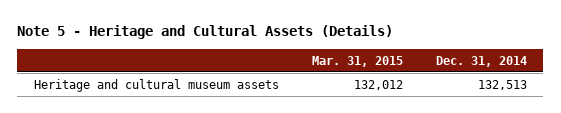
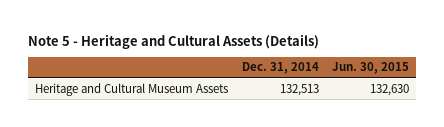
- | Mar. 31, 2015 | Dec. 31, 2014
+ | Dec. 31, 2014 | Jun. 30, 2015
- Heritage and cultural museum assets | 132,012 | 132,513
+ Heritage and Cultural Museum Assets | 132,513 | 132,630

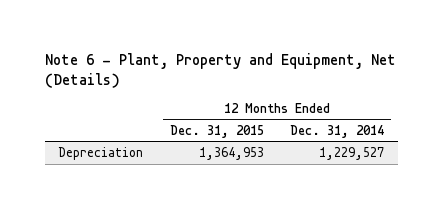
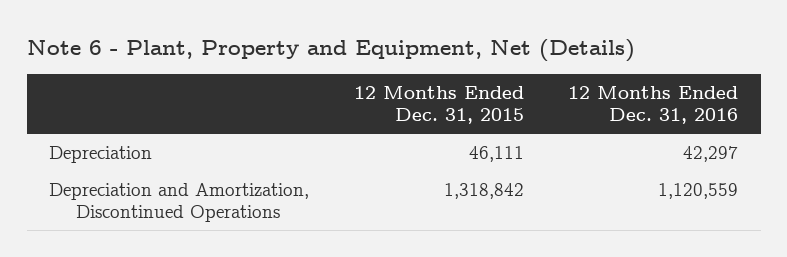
- | 12 Months Ended Dec. 31, 2015 | 12 Months Ended Dec. 31, 2014
+ | 12 Months Ended Dec. 31, 2015 | 12 Months Ended Dec. 31, 2016
- Depreciation | 1,364,953 | 1,229,527
+ Depreciation | 46,111 | 42,297
+ Depreciation and Amortization, Discontinued Operations | 1,318,842 | 1,120,559

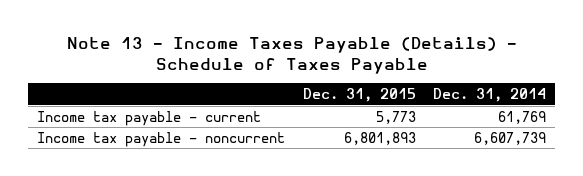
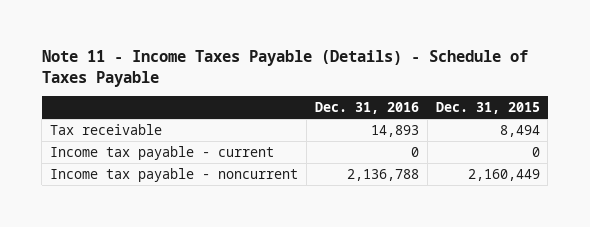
- Note 13 - Income Taxes Payable (Details) - Schedule of Taxes Payable
+ Note 11 - Income Taxes Payable (Details) - Schedule of Taxes Payable
- | Dec. 31, 2015 | Dec. 31, 2014
+ | Dec. 31, 2016 | Dec. 31, 2015
- Income tax payable - current | 5,773 | 61,769
- Income tax payable - noncurrent | 6,801,893 | 6,607,739
+ Tax receivable | 14,893 | 8,494
+ Income tax payable - current | 0 | 0
+ Income tax payable - noncurrent | 2,136,788 | 2,160,449

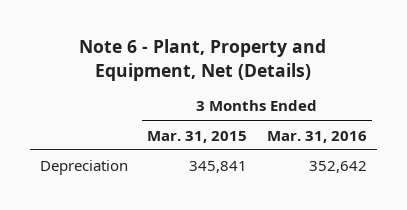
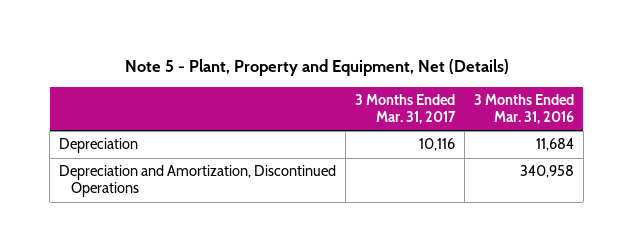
- Note 6 - Plant, Property and Equipment, Net (Details)
+ Note 5 - Plant, Property and Equipment, Net (Details)
- | 3 Months Ended Mar. 31, 2015 | 3 Months Ended Mar. 31, 2016
+ | 3 Months Ended Mar. 31, 2017 | 3 Months Ended Mar. 31, 2016
- Depreciation | 345,841 | 352,642
+ Depreciation | 10,116 | 11,684
+ Depreciation and Amortization, Discontinued Operations | | 340,958

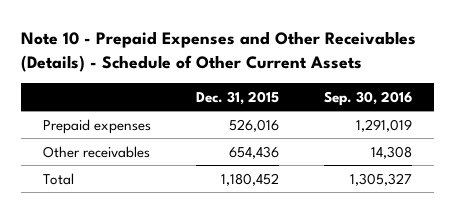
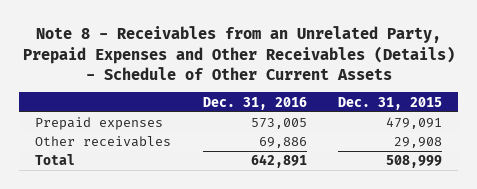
- Note 10 - Prepaid Expenses and Other Receivables (Details) - Schedule of Other Current Assets
+ Note 8 - Receivables from an Unrelated Party, Prepaid Expenses and Other Receivables (Details) - Schedule of Other Current Assets
- | Dec. 31, 2015 | Sep. 30, 2016
+ | Dec. 31, 2016 | Dec. 31, 2015
- Prepaid expenses | 526,016 | 1,291,019
- Other receivables | 654,436 | 14,308
- Total | 1,180,452 | 1,305,327
+ Prepaid expenses | 573,005 | 479,091
+ Other receivables | 69,886 | 29,908
+ Total | 642,891 | 508,999

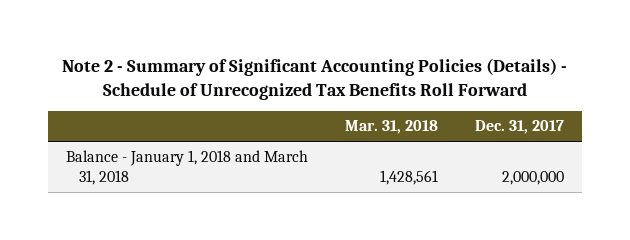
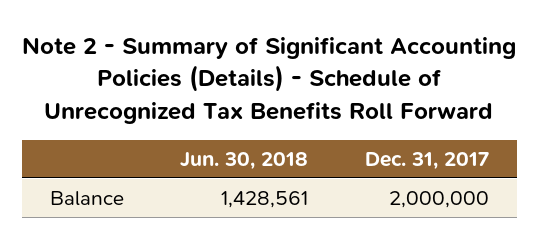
- | Mar. 31, 2018 | Dec. 31, 2017
+ | Jun. 30, 2018 | Dec. 31, 2017
- Balance - January 1, 2018 and March 31, 2018 | 1,428,561 | 2,000,000
+ Balance | 1,428,561 | 2,000,000

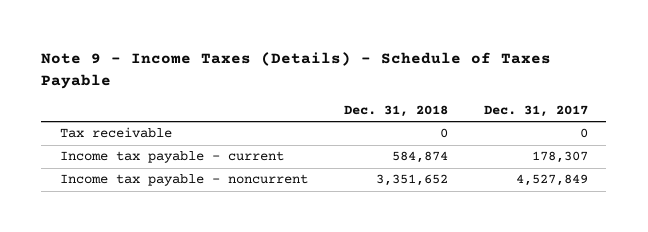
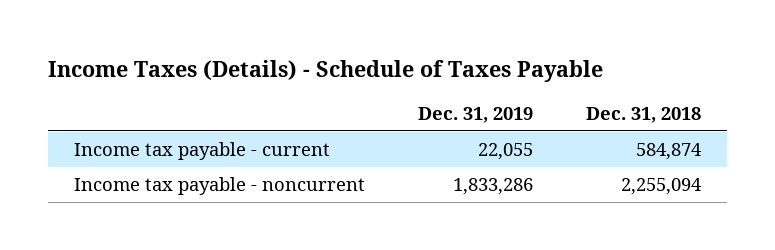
- Note 9 - Income Taxes (Details) - Schedule of Taxes Payable
+ Income Taxes (Details) - Schedule of Taxes Payable
- | Dec. 31, 2018 | Dec. 31, 2017
+ | Dec. 31, 2019 | Dec. 31, 2018
- Tax receivable | 0 | 0
- Income tax payable - noncurrent | 3,351,652 | 4,527,849
+ Income tax payable - noncurrent | 1,833,286 | 2,255,094

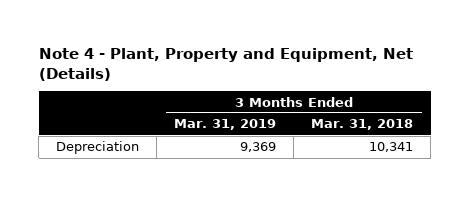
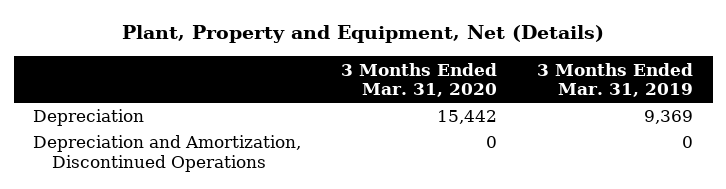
- Note 4 - Plant, Property and Equipment, Net (Details)
+ Plant, Property and Equipment, Net (Details)
- | 3 Months Ended Mar. 31, 2019 | 3 Months Ended Mar. 31, 2018
+ | 3 Months Ended Mar. 31, 2020 | 3 Months Ended Mar. 31, 2019
+ Depreciation and Amortization, Discontinued Operations | 0 | 0

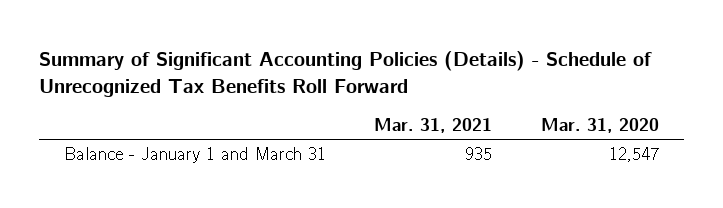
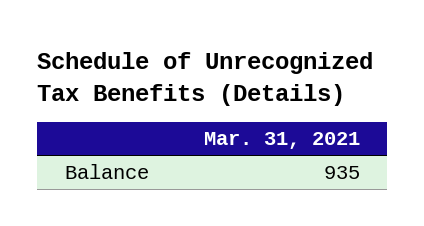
- Summary of Significant Accounting Policies (Details) - Schedule of Unrecognized Tax Benefits Roll Forward
+ Schedule of Unrecognized Tax Benefits (Details)
- | Mar. 31, 2021 | Mar. 31, 2020
+ | Mar. 31, 2021
- Balance - January 1 and March 31 | 935 | 12,547
+ Balance | 935

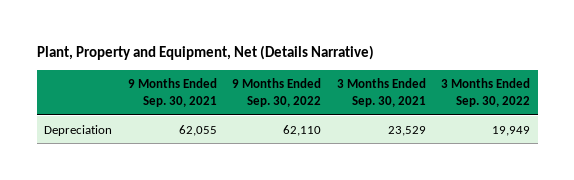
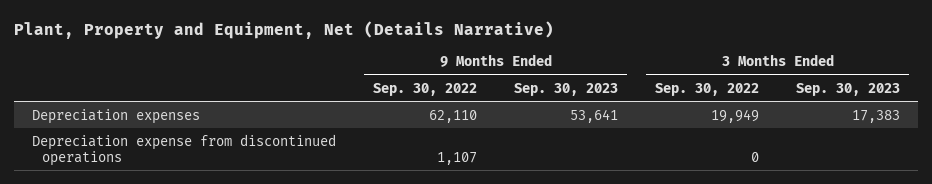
- | 9 Months Ended Sep. 30, 2021 | 9 Months Ended Sep. 30, 2022 | 3 Months Ended Sep. 30, 2021 | 3 Months Ended Sep. 30, 2022
+ | 9 Months Ended Sep. 30, 2022 | 9 Months Ended Sep. 30, 2023 | 3 Months Ended Sep. 30, 2022 | 3 Months Ended Sep. 30, 2023
- Depreciation | 62,055 | 62,110 | 23,529 | 19,949
+ Depreciation expenses | 62,110 | 53,641 | 19,949 | 17,383
+ Depreciation expense from discontinued operations | 1,107 | | 0 |

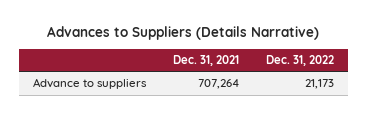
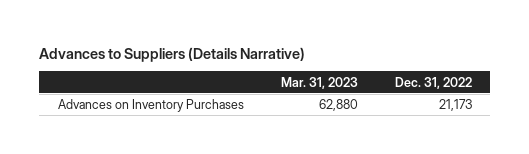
- | Dec. 31, 2021 | Dec. 31, 2022
+ | Mar. 31, 2023 | Dec. 31, 2022
- Advance to suppliers | 707,264 | 21,173
+ Advances on Inventory Purchases | 62,880 | 21,173

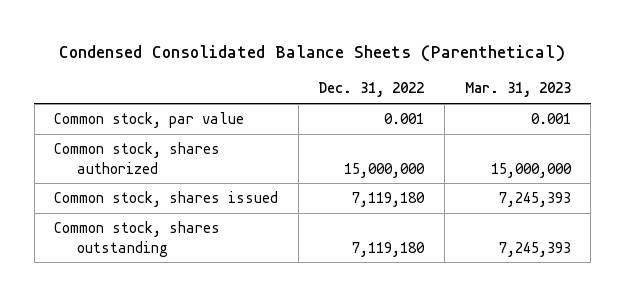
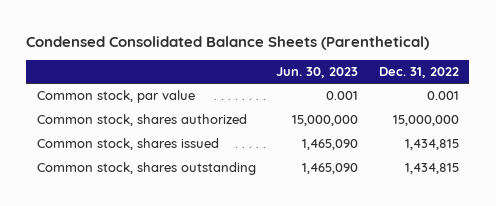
- | Dec. 31, 2022 | Mar. 31, 2023
+ | Jun. 30, 2023 | Dec. 31, 2022
- Common stock, shares issued | 7,119,180 | 7,245,393
- Common stock, shares outstanding | 7,119,180 | 7,245,393
+ Common stock, shares issued | 1,465,090 | 1,434,815
+ Common stock, shares outstanding | 1,465,090 | 1,434,815

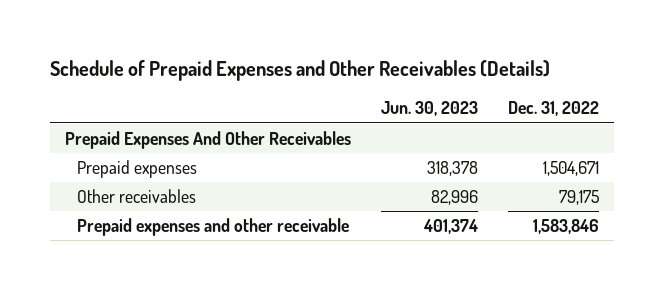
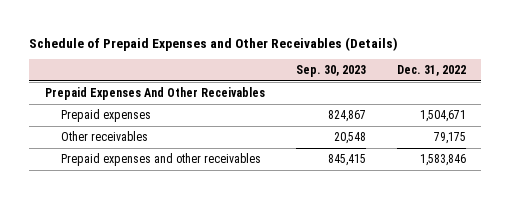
- | Jun. 30, 2023 | Dec. 31, 2022
+ | Sep. 30, 2023 | Dec. 31, 2022
- Prepaid expenses and other receivable | 401,374 | 1,583,846
+ Prepaid expenses and other receivables | 845,415 | 1,583,846

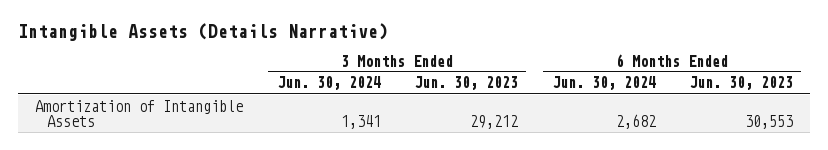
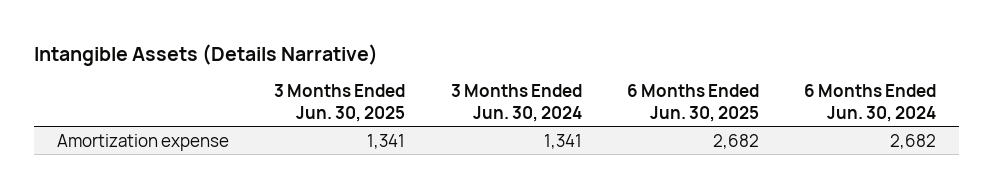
- | 3 Months Ended Jun. 30, 2024 | 3 Months Ended Jun. 30, 2023 | 6 Months Ended Jun. 30, 2024 | 6 Months Ended Jun. 30, 2023
+ | 3 Months Ended Jun. 30, 2025 | 3 Months Ended Jun. 30, 2024 | 6 Months Ended Jun. 30, 2025 | 6 Months Ended Jun. 30, 2024
- Amortization of Intangible Assets | 1,341 | 29,212 | 2,682 | 30,553
+ Amortization expense | 1,341 | 1,341 | 2,682 | 2,682

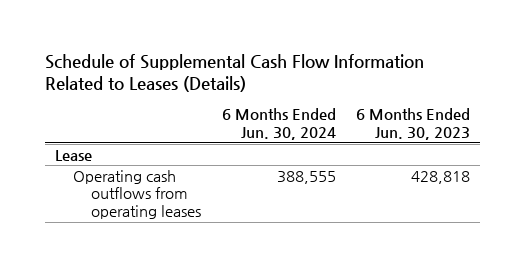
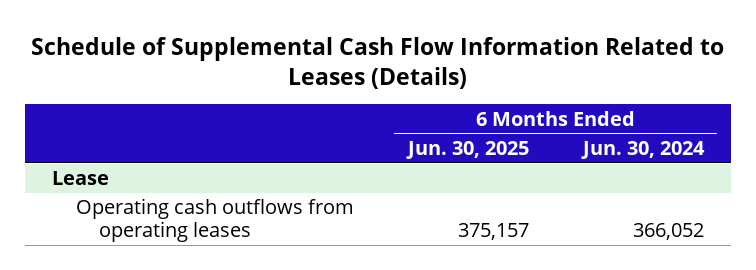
- | 6 Months Ended Jun. 30, 2024 | 6 Months Ended Jun. 30, 2023
+ | 6 Months Ended Jun. 30, 2025 | 6 Months Ended Jun. 30, 2024
- Operating cash outflows from operating leases | 388,555 | 428,818
+ Operating cash outflows from operating leases | 375,157 | 366,052

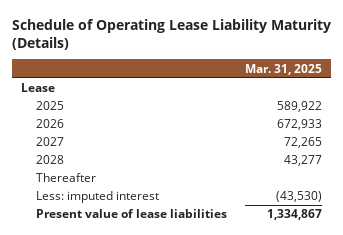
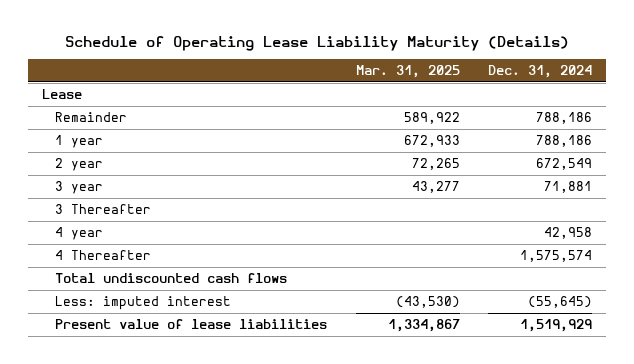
- | Mar. 31, 2025
+ | Mar. 31, 2025 | Dec. 31, 2024
- 2025 | 589,922
- 2026 | 672,933
- 2027 | 72,265
- 2028 | 43,277
- Thereafter
+ Remainder | 589,922 | 788,186
+ 1 year | 672,933 | 788,186
+ 2 year | 72,265 | 672,549
+ 3 year | 43,277 | 71,881
+ 3 Thereafter
+ 4 year | | 42,958
+ 4 Thereafter | | 1,575,574
+ Total undiscounted cash flows

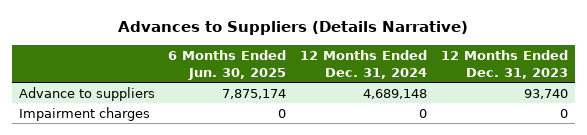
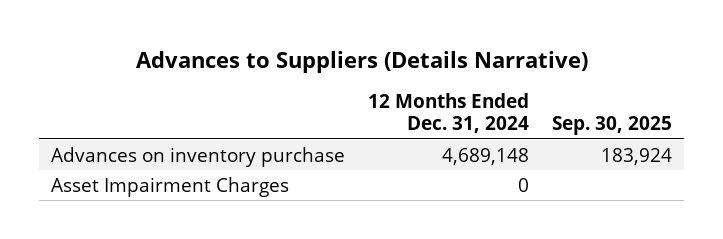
- | 6 Months Ended Jun. 30, 2025 | 12 Months Ended Dec. 31, 2024 | 12 Months Ended Dec. 31, 2023
+ | 12 Months Ended Dec. 31, 2024 | Sep. 30, 2025
- Advance to suppliers | 7,875,174 | 4,689,148 | 93,740
- Impairment charges | 0 | 0 | 0
+ Advances on inventory purchase | 4,689,148 | 183,924
+ Asset Impairment Charges | 0 |

